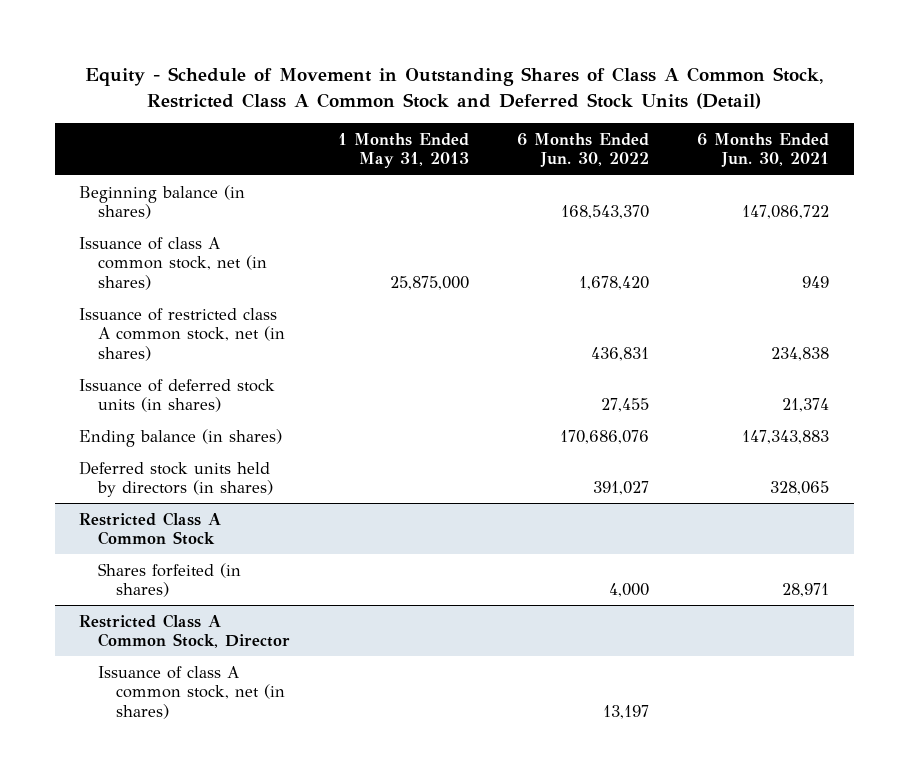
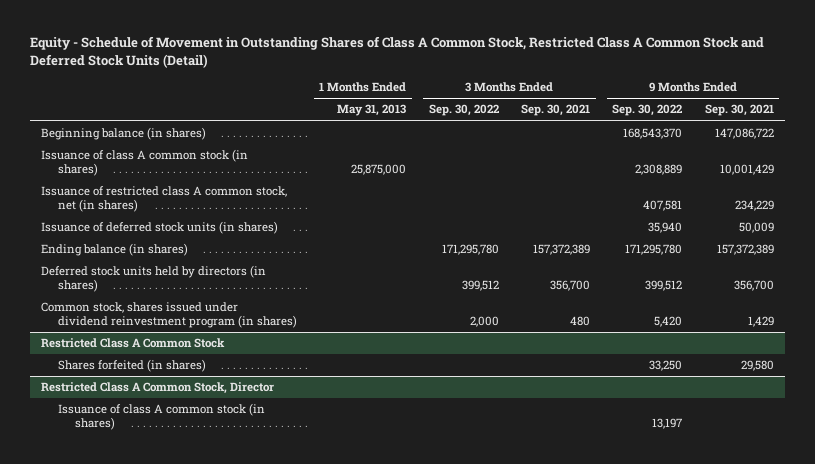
- | 1 Months Ended May 31, 2013 | 6 Months Ended Jun. 30, 2022 | 6 Months Ended Jun. 30, 2021
+ | 1 Months Ended May 31, 2013 | 3 Months Ended Sep. 30, 2022 | 3 Months Ended Sep. 30, 2021 | 9 Months Ended Sep. 30, 2022 | 9 Months Ended Sep. 30, 2021
- Issuance of class A common stock, net (in shares) | 25,875,000 | 1,678,420 | 949
+ Issuance of class A common stock (in shares) | 25,875,000 | | | 2,308,889 | 10,001,429
+ Common stock, shares issued under dividend reinvestment program (in shares) | | 2,000 | 480 | 5,420 | 1,429
@ Restricted Class A Common Stock, Director
- Issuance of class A common stock, net (in shares) | | 13,197 |
+ Issuance of class A common stock (in shares) | | | | 13,197 |

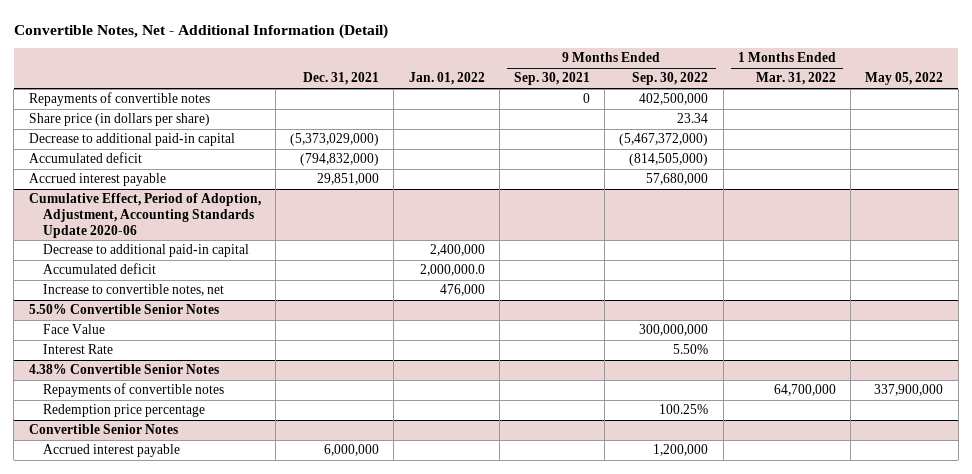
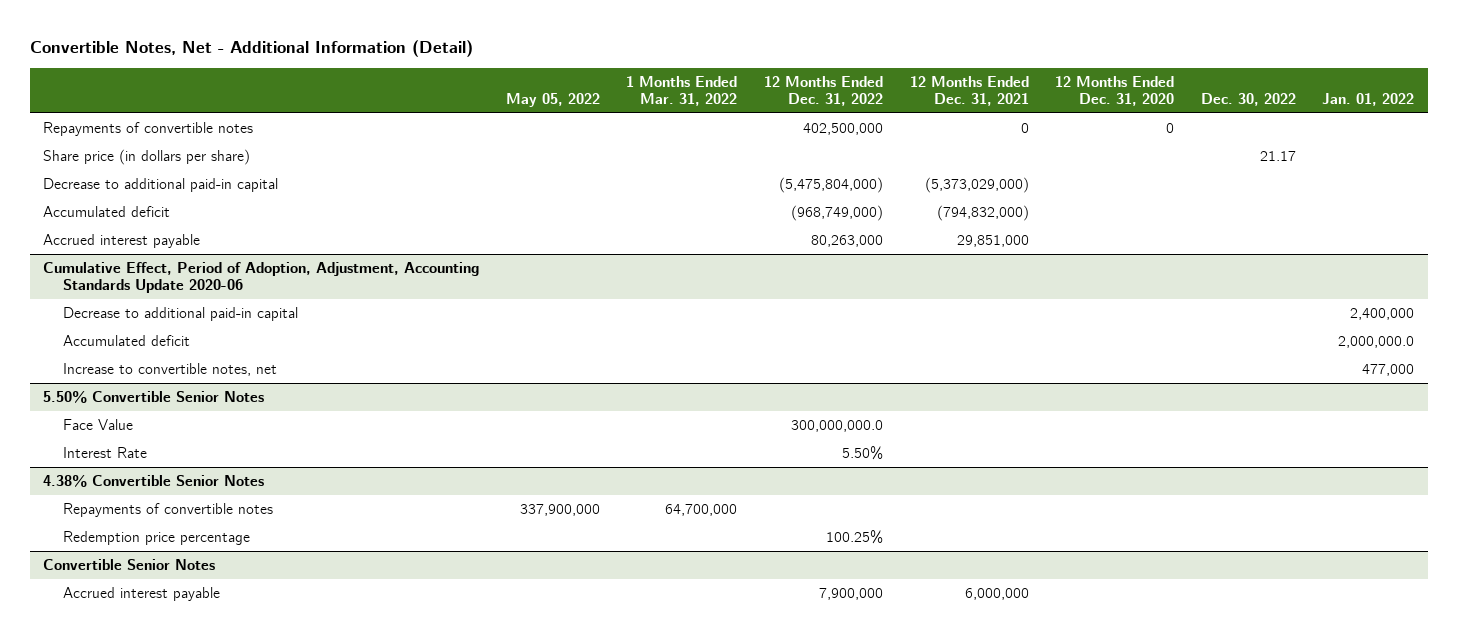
- | Dec. 31, 2021 | Jan. 01, 2022 | 9 Months Ended Sep. 30, 2021 | 9 Months Ended Sep. 30, 2022 | 1 Months Ended Mar. 31, 2022 | May 05, 2022
+ | May 05, 2022 | 1 Months Ended Mar. 31, 2022 | 12 Months Ended Dec. 31, 2022 | 12 Months Ended Dec. 31, 2021 | 12 Months Ended Dec. 31, 2020 | Dec. 30, 2022 | Jan. 01, 2022
@ Cumulative Effect, Period of Adoption, Adjustment, Accounting Standards Update 2020-06
- Increase to convertible notes, net | | 476,000 | | | |
+ Increase to convertible notes, net | | | | | | | 477,000

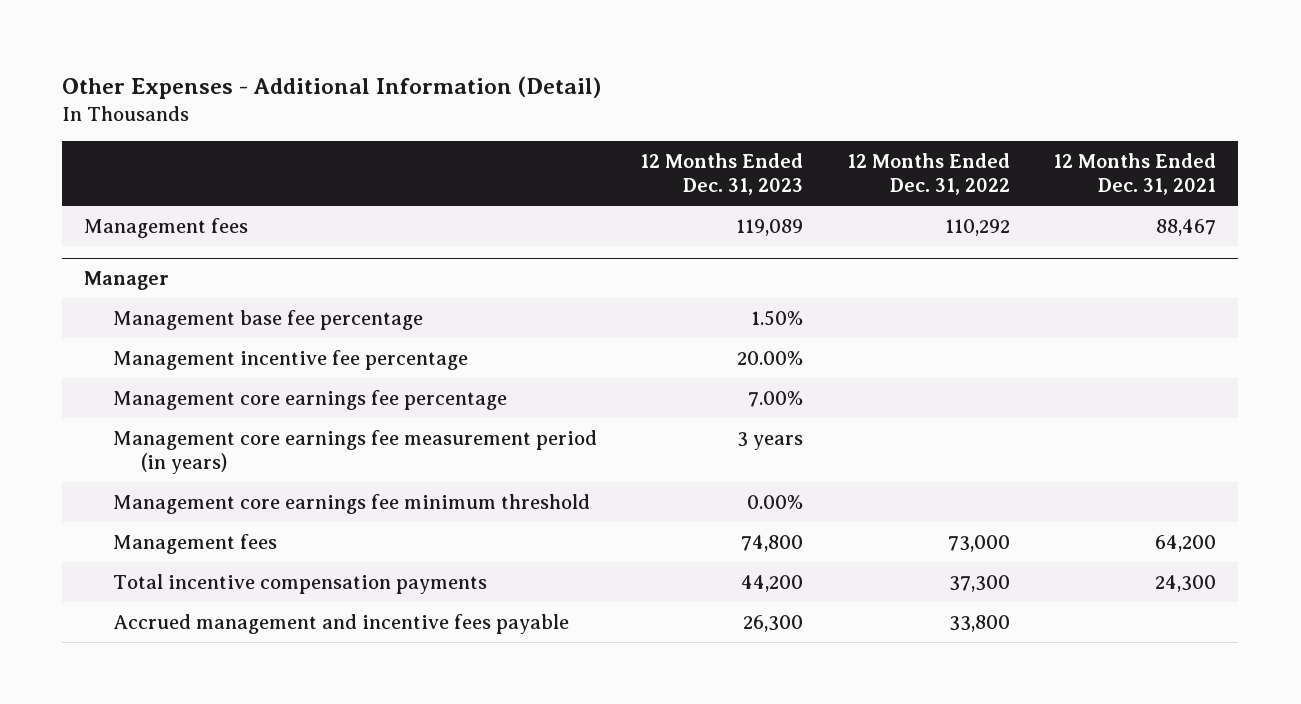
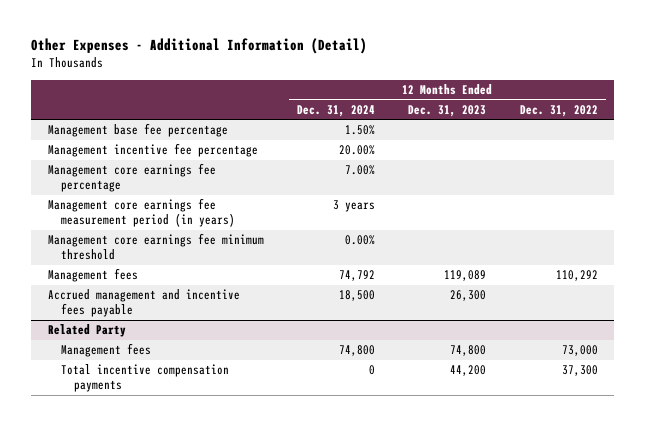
- | 12 Months Ended Dec. 31, 2023 | 12 Months Ended Dec. 31, 2022 | 12 Months Ended Dec. 31, 2021
+ | 12 Months Ended Dec. 31, 2024 | 12 Months Ended Dec. 31, 2023 | 12 Months Ended Dec. 31, 2022
+ Management base fee percentage | 1.50% | |
+ Management incentive fee percentage | 20.00% | |
+ Management core earnings fee percentage | 7.00% | |
+ Management core earnings fee measurement period (in years) | 3 years | |
+ Management core earnings fee minimum threshold | 0.00% | |
- Manager
- Management base fee percentage | 1.50% | |
- Management incentive fee percentage | 20.00% | |
- Management core earnings fee percentage | 7.00% | |
- Management core earnings fee measurement period (in years) | 3 years | |
- Management core earnings fee minimum threshold | 0.00% | |
+ Accrued management and incentive fees payable | 18,500 | 26,300 |
+ Related Party
- Accrued management and incentive fees payable | 26,300 | 33,800 |

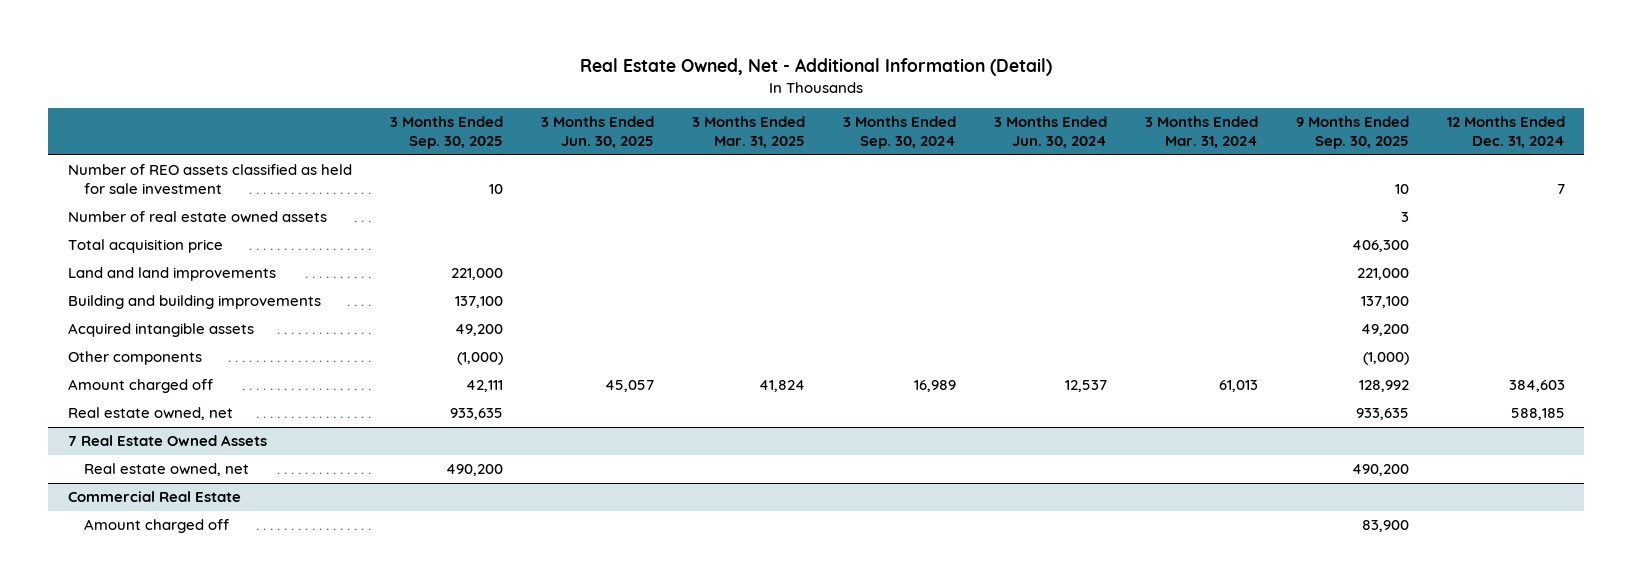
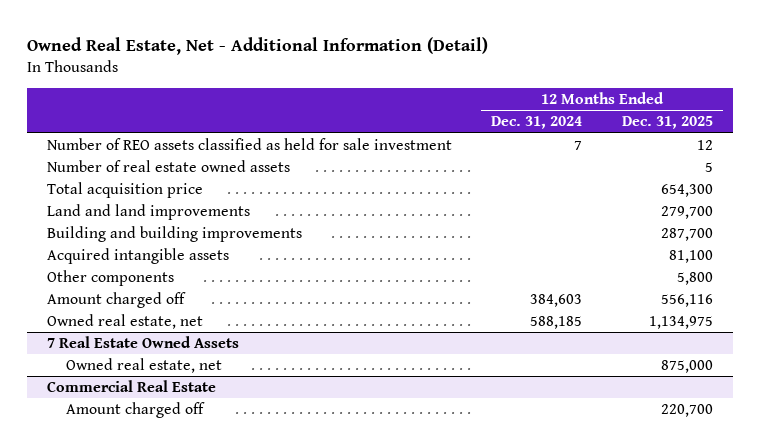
- Real Estate Owned, Net - Additional Information (Detail)
+ Owned Real Estate, Net - Additional Information (Detail)
- | 3 Months Ended Sep. 30, 2025 | 3 Months Ended Jun. 30, 2025 | 3 Months Ended Mar. 31, 2025 | 3 Months Ended Sep. 30, 2024 | 3 Months Ended Jun. 30, 2024 | 3 Months Ended Mar. 31, 2024 | 9 Months Ended Sep. 30, 2025 | 12 Months Ended Dec. 31, 2024
+ | 12 Months Ended Dec. 31, 2024 | 12 Months Ended Dec. 31, 2025
- Real estate owned, net | 933,635 | | | | | | 933,635 | 588,185
+ Owned real estate, net | 588,185 | 1,134,975
@ 7 Real Estate Owned Assets
- Real estate owned, net | 490,200 | | | | | | 490,200 |
+ Owned real estate, net | | 875,000

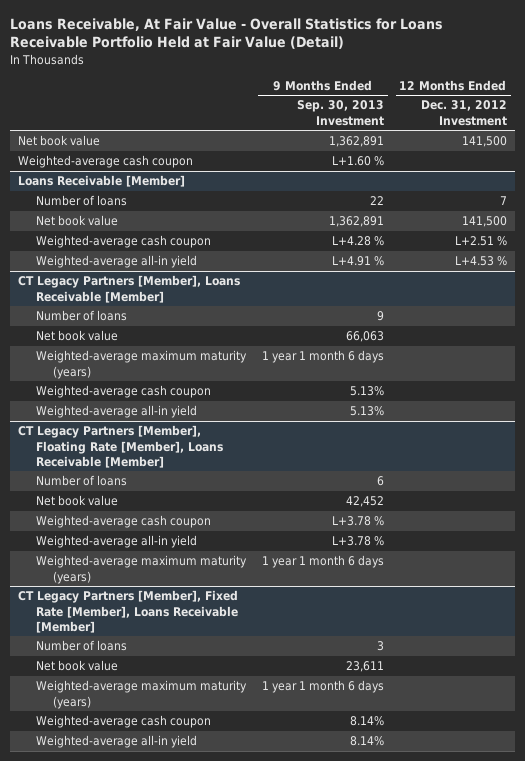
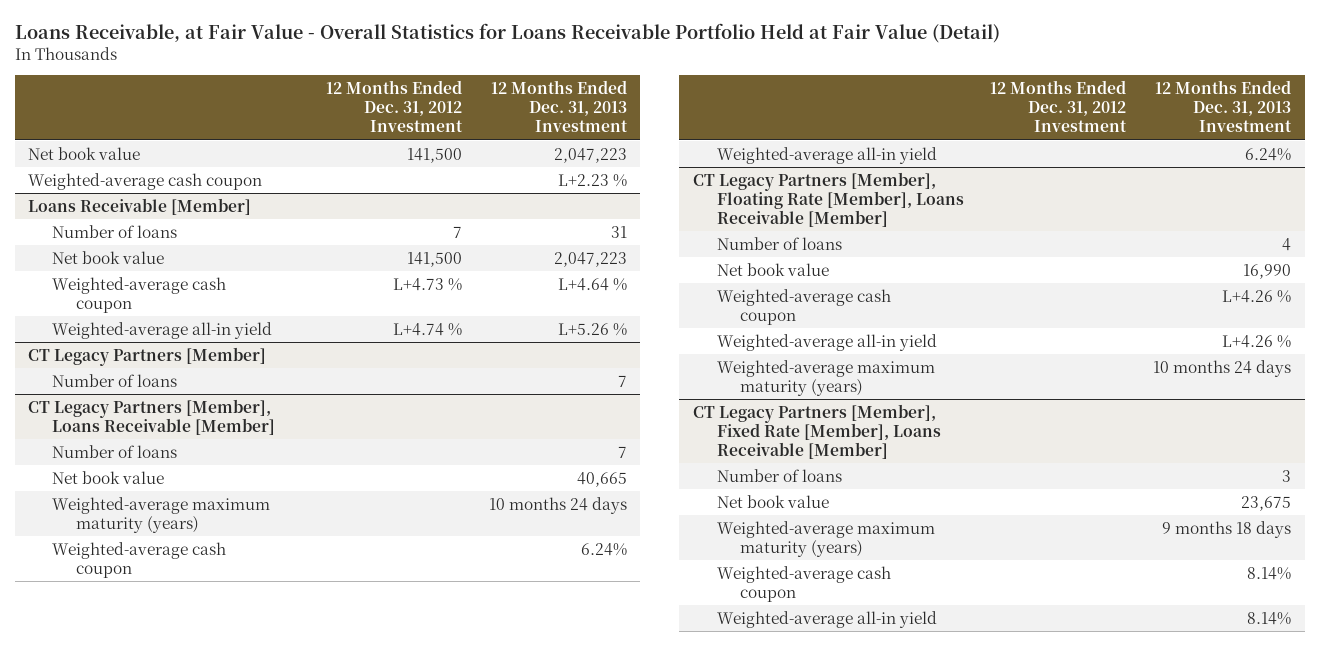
- Loans Receivable, At Fair Value - Overall Statistics for Loans Receivable Portfolio Held at Fair Value (Detail)
+ Loans Receivable, at Fair Value - Overall Statistics for Loans Receivable Portfolio Held at Fair Value (Detail)
- | 9 Months Ended Sep. 30, 2013 Investment | 12 Months Ended Dec. 31, 2012 Investment
+ | 12 Months Ended Dec. 31, 2012 Investment | 12 Months Ended Dec. 31, 2013 Investment
@ Loans Receivable [Member]
- Weighted-average cash coupon | L+4.28 % | L+2.51 %
- Weighted-average all-in yield | L+4.91 % | L+4.53 %
+ Weighted-average cash coupon | L+4.73 % | L+4.64 %
+ Weighted-average all-in yield | L+4.74 % | L+5.26 %
+ CT Legacy Partners [Member]
+ Number of loans | | 7

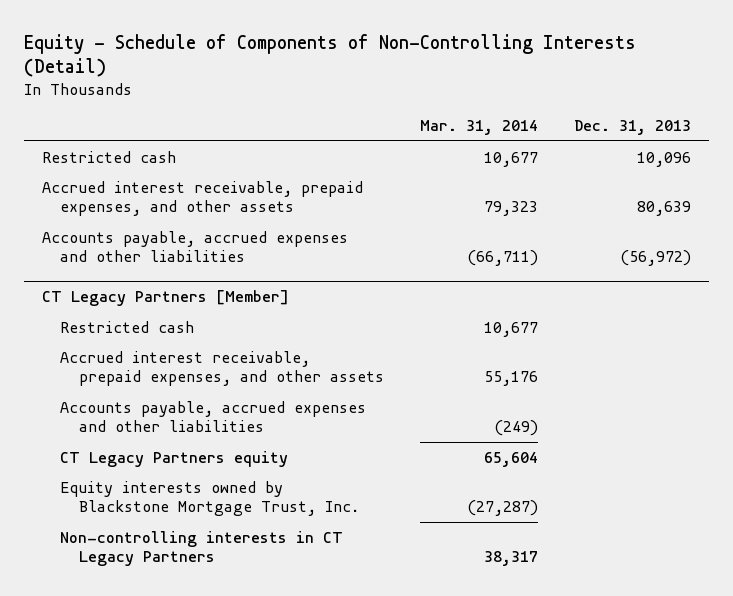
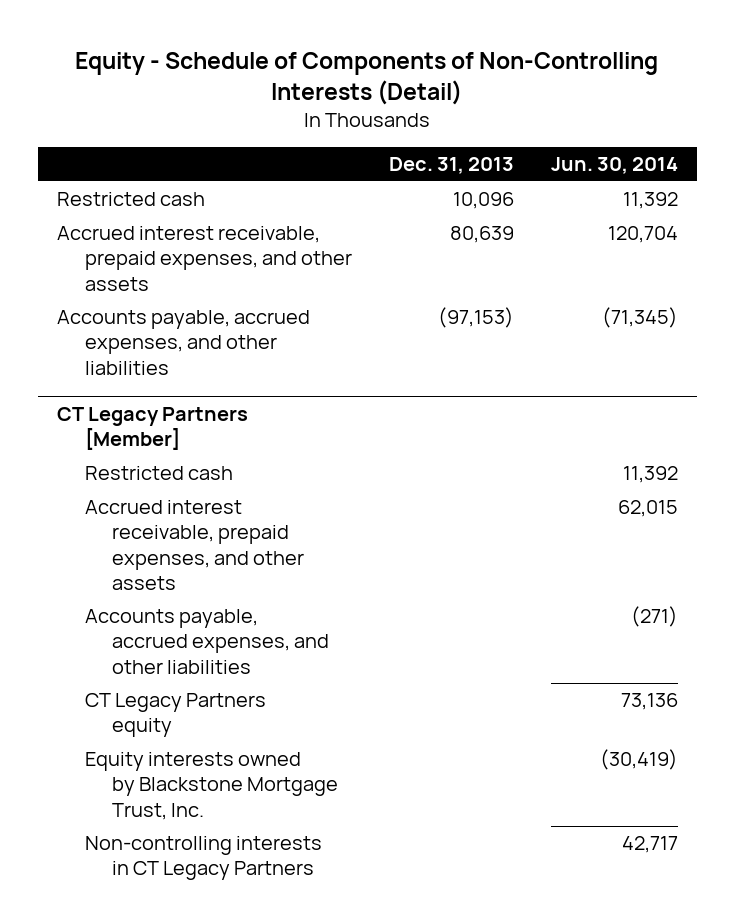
- | Mar. 31, 2014 | Dec. 31, 2013
+ | Dec. 31, 2013 | Jun. 30, 2014
- Accounts payable, accrued expenses and other liabilities | (66,711) | (56,972)
+ Accounts payable, accrued expenses, and other liabilities | (97,153) | (71,345)
@ CT Legacy Partners [Member]
- Accounts payable, accrued expenses and other liabilities | (249) |
+ Accounts payable, accrued expenses, and other liabilities | | (271)

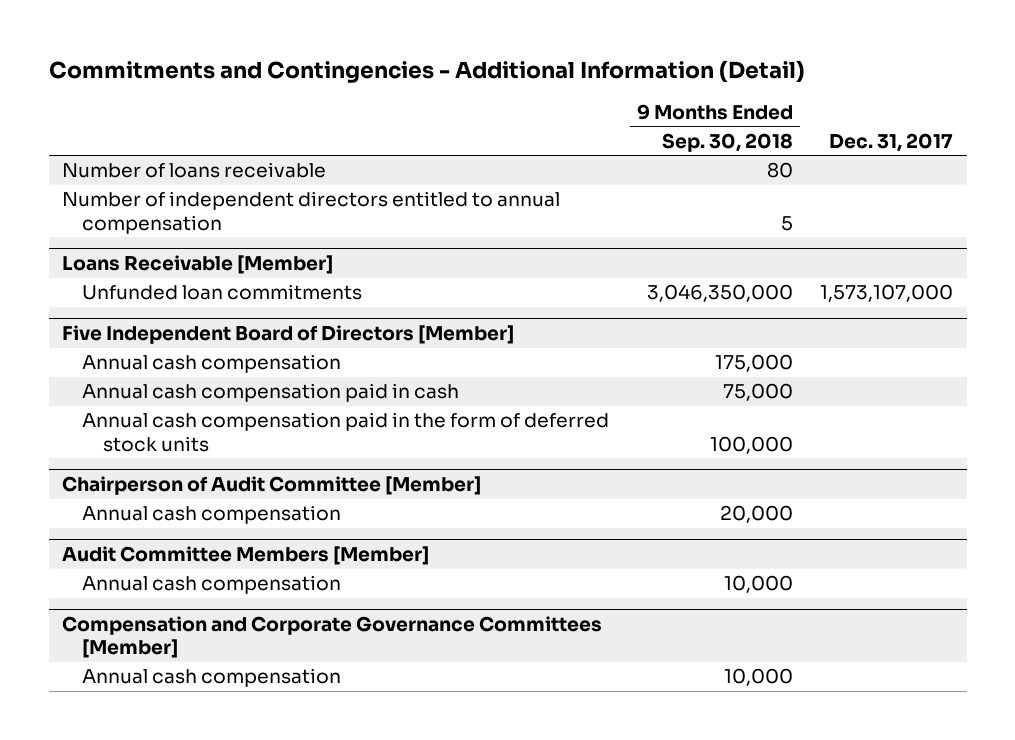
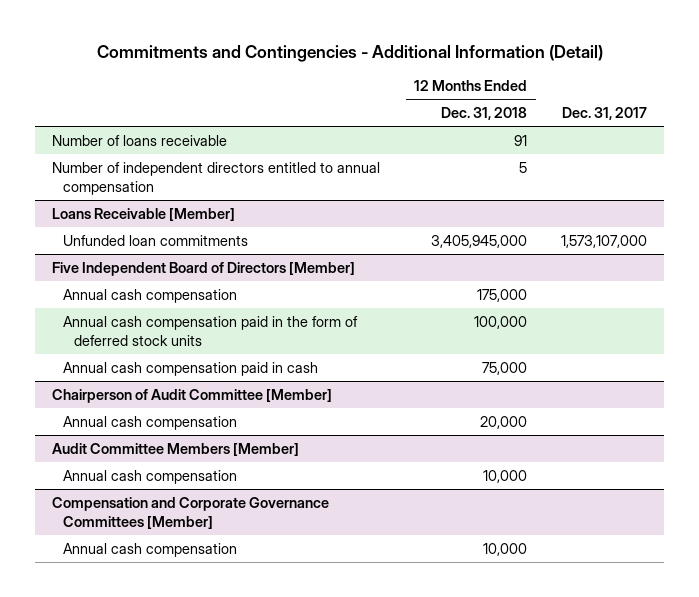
- | 9 Months Ended Sep. 30, 2018 | Dec. 31, 2017
+ | 12 Months Ended Dec. 31, 2018 | Dec. 31, 2017
@ Five Independent Board of Directors [Member]
moved down: Annual cash compensation paid in cash | 75,000 |

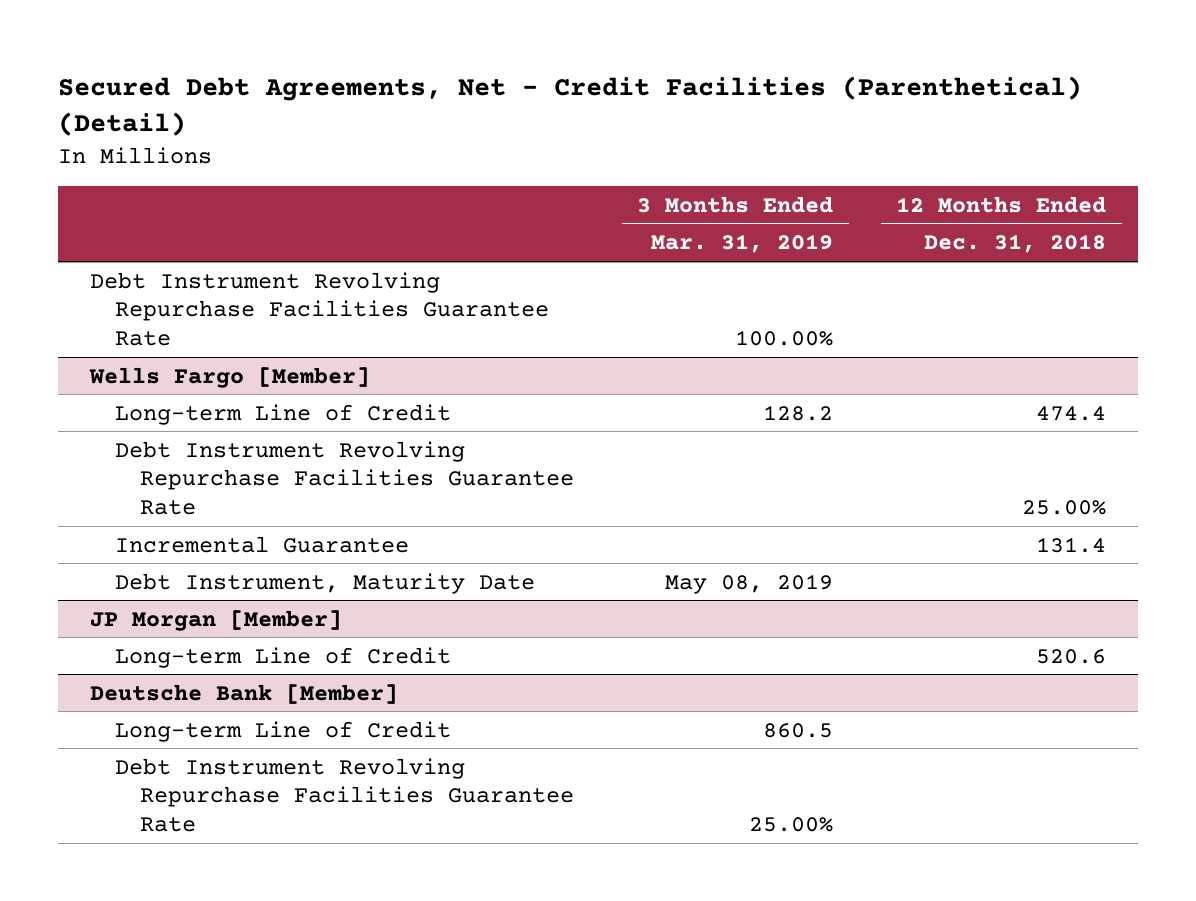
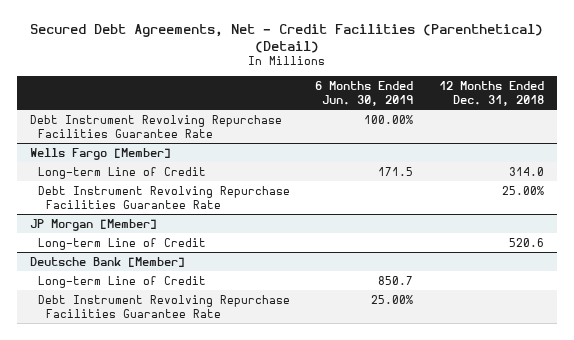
- | 3 Months Ended Mar. 31, 2019 | 12 Months Ended Dec. 31, 2018
+ | 6 Months Ended Jun. 30, 2019 | 12 Months Ended Dec. 31, 2018
@ Wells Fargo [Member]
- Long-term Line of Credit | 128.2 | 474.4
+ Long-term Line of Credit | 171.5 | 314.0
- Incremental Guarantee | | 131.4
- Debt Instrument, Maturity Date | May 08, 2019 |

